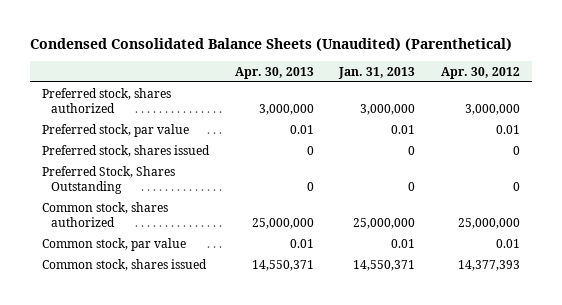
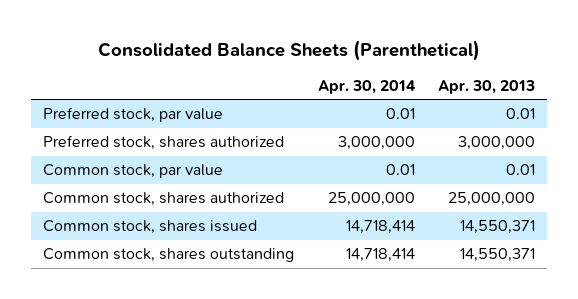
- Condensed Consolidated Balance Sheets (Unaudited) (Parenthetical)
+ Consolidated Balance Sheets (Parenthetical)
- | Apr. 30, 2013 | Jan. 31, 2013 | Apr. 30, 2012
+ | Apr. 30, 2014 | Apr. 30, 2013
- Preferred stock, shares issued | 0 | 0 | 0
- Preferred Stock, Shares Outstanding | 0 | 0 | 0
moved down: Preferred stock, shares authorized | 3,000,000 | 3,000,000
moved down: Common stock, shares authorized | 25,000,000 | 25,000,000
+ Common stock, shares outstanding | 14,718,414 | 14,550,371

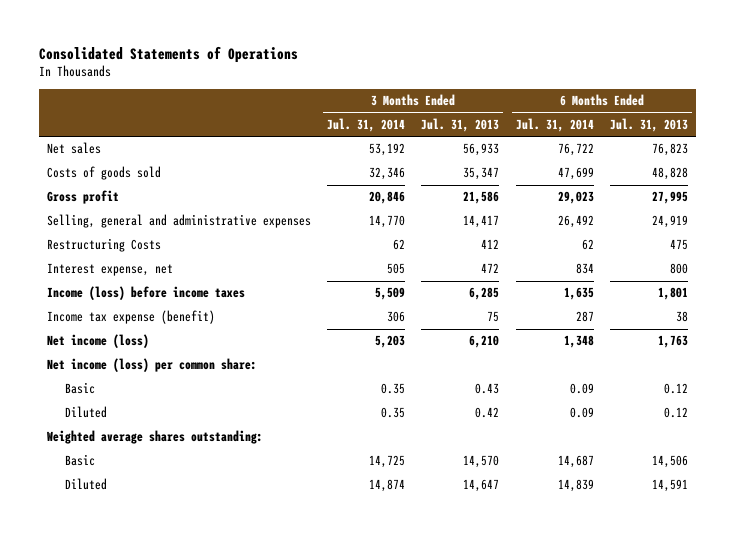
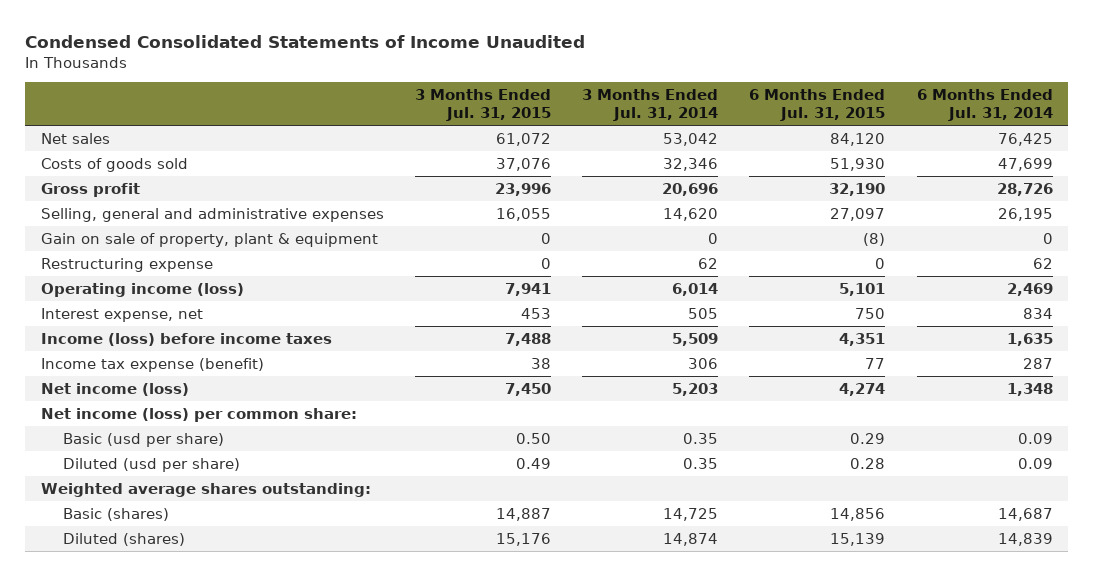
- Consolidated Statements of Operations
+ Condensed Consolidated Statements of Income Unaudited
- | 3 Months Ended Jul. 31, 2014 | 3 Months Ended Jul. 31, 2013 | 6 Months Ended Jul. 31, 2014 | 6 Months Ended Jul. 31, 2013
+ | 3 Months Ended Jul. 31, 2015 | 3 Months Ended Jul. 31, 2014 | 6 Months Ended Jul. 31, 2015 | 6 Months Ended Jul. 31, 2014
- Net sales | 53,192 | 56,933 | 76,722 | 76,823
+ Net sales | 61,072 | 53,042 | 84,120 | 76,425
- Gross profit | 20,846 | 21,586 | 29,023 | 27,995
- Selling, general and administrative expenses | 14,770 | 14,417 | 26,492 | 24,919
- Restructuring Costs | 62 | 412 | 62 | 475
+ Gross profit | 23,996 | 20,696 | 32,190 | 28,726
+ Selling, general and administrative expenses | 16,055 | 14,620 | 27,097 | 26,195
+ Gain on sale of property, plant & equipment | 0 | 0 | (8) | 0
+ Restructuring expense | 0 | 62 | 0 | 62
+ Operating income (loss) | 7,941 | 6,014 | 5,101 | 2,469
- Basic | 0.35 | 0.43 | 0.09 | 0.12
- Diluted | 0.35 | 0.42 | 0.09 | 0.12
+ Basic (usd per share) | 0.50 | 0.35 | 0.29 | 0.09
+ Diluted (usd per share) | 0.49 | 0.35 | 0.28 | 0.09
- Basic | 14,725 | 14,570 | 14,687 | 14,506
- Diluted | 14,874 | 14,647 | 14,839 | 14,591
+ Basic (shares) | 14,887 | 14,725 | 14,856 | 14,687
+ Diluted (shares) | 15,176 | 14,874 | 15,139 | 14,839

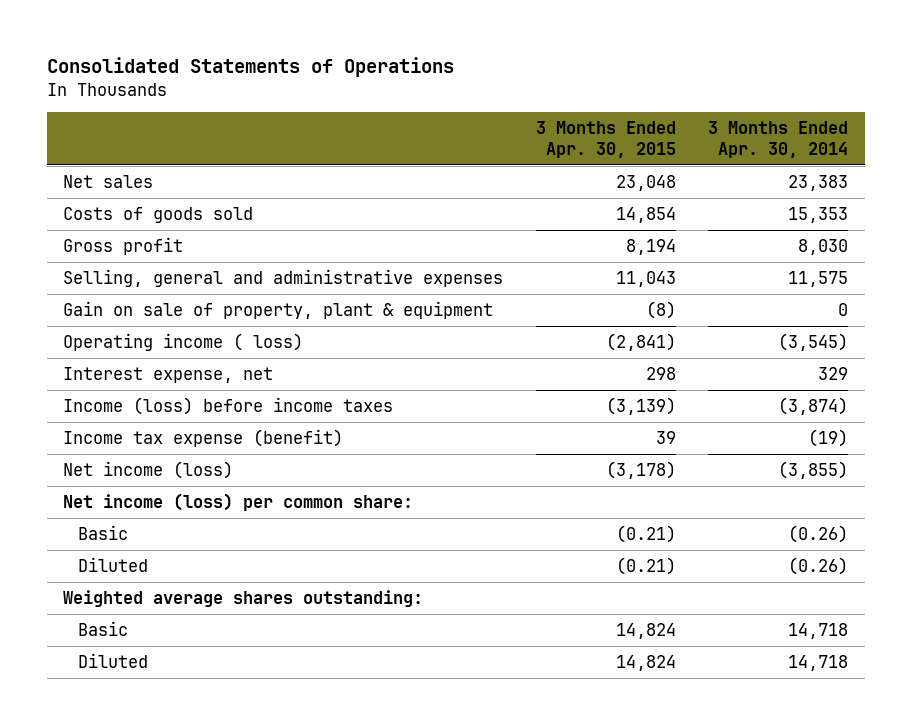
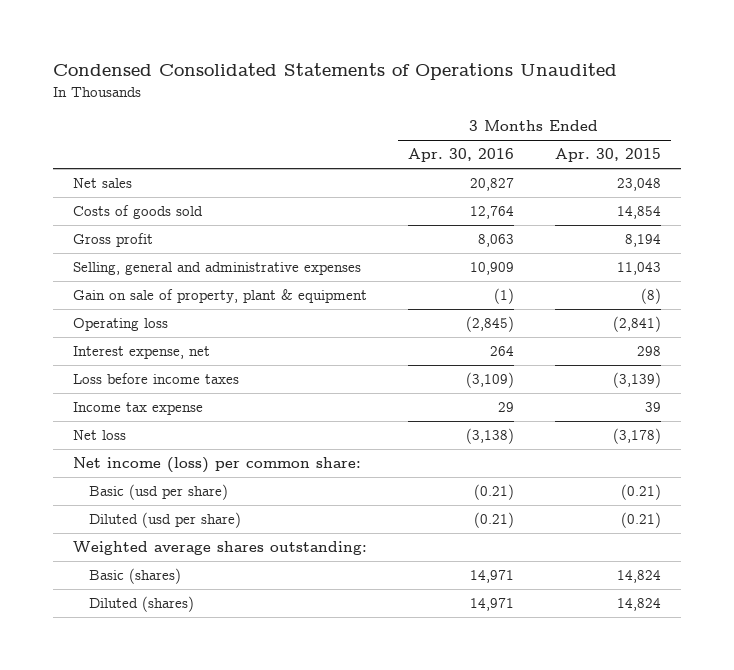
- Consolidated Statements of Operations
+ Condensed Consolidated Statements of Operations Unaudited
- | 3 Months Ended Apr. 30, 2015 | 3 Months Ended Apr. 30, 2014
+ | 3 Months Ended Apr. 30, 2016 | 3 Months Ended Apr. 30, 2015
- Operating income ( loss) | (2,841) | (3,545)
+ Operating loss | (2,845) | (2,841)
- Income (loss) before income taxes | (3,139) | (3,874)
- Income tax expense (benefit) | 39 | (19)
- Net income (loss) | (3,178) | (3,855)
+ Loss before income taxes | (3,109) | (3,139)
+ Income tax expense | 29 | 39
+ Net loss | (3,138) | (3,178)
- Basic | (0.21) | (0.26)
- Diluted | (0.21) | (0.26)
+ Basic (usd per share) | (0.21) | (0.21)
+ Diluted (usd per share) | (0.21) | (0.21)
- Basic | 14,824 | 14,718
- Diluted | 14,824 | 14,718
+ Basic (shares) | 14,971 | 14,824
+ Diluted (shares) | 14,971 | 14,824

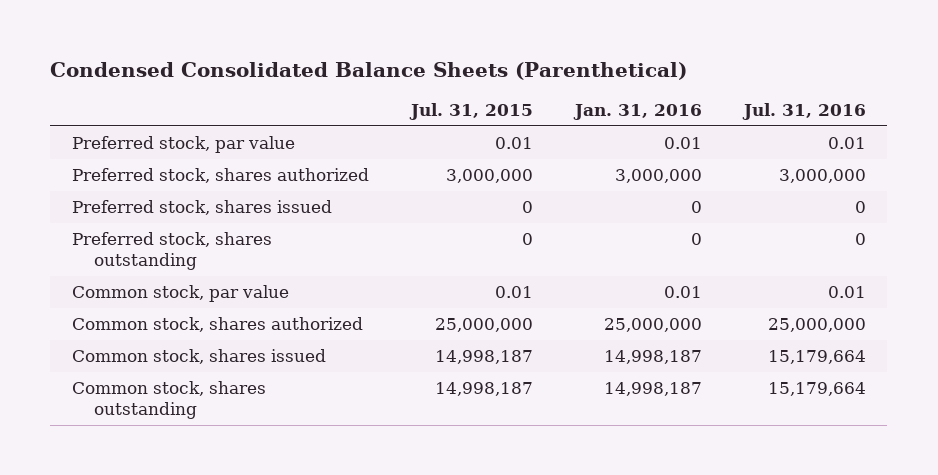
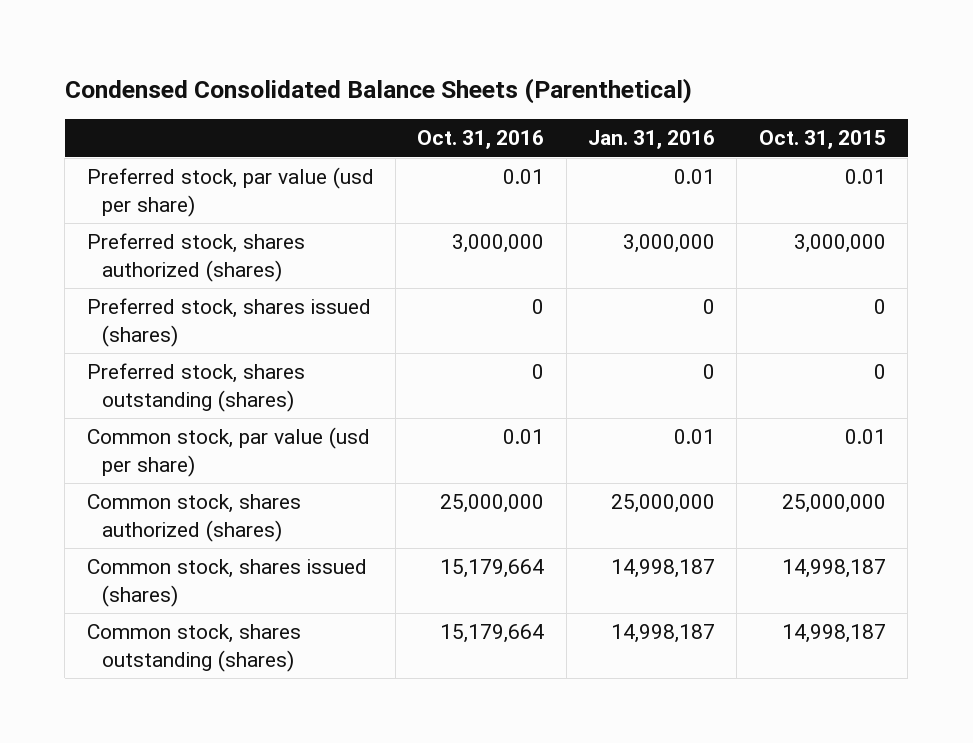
- | Jul. 31, 2015 | Jan. 31, 2016 | Jul. 31, 2016
+ | Oct. 31, 2016 | Jan. 31, 2016 | Oct. 31, 2015
- Preferred stock, par value | 0.01 | 0.01 | 0.01
- Preferred stock, shares authorized | 3,000,000 | 3,000,000 | 3,000,000
- Preferred stock, shares issued | 0 | 0 | 0
- Preferred stock, shares outstanding | 0 | 0 | 0
- Common stock, par value | 0.01 | 0.01 | 0.01
- Common stock, shares authorized | 25,000,000 | 25,000,000 | 25,000,000
- Common stock, shares issued | 14,998,187 | 14,998,187 | 15,179,664
- Common stock, shares outstanding | 14,998,187 | 14,998,187 | 15,179,664
+ Preferred stock, par value (usd per share) | 0.01 | 0.01 | 0.01
+ Preferred stock, shares authorized (shares) | 3,000,000 | 3,000,000 | 3,000,000
+ Preferred stock, shares issued (shares) | 0 | 0 | 0
+ Preferred stock, shares outstanding (shares) | 0 | 0 | 0
+ Common stock, par value (usd per share) | 0.01 | 0.01 | 0.01
+ Common stock, shares authorized (shares) | 25,000,000 | 25,000,000 | 25,000,000
+ Common stock, shares issued (shares) | 15,179,664 | 14,998,187 | 14,998,187
+ Common stock, shares outstanding (shares) | 15,179,664 | 14,998,187 | 14,998,187

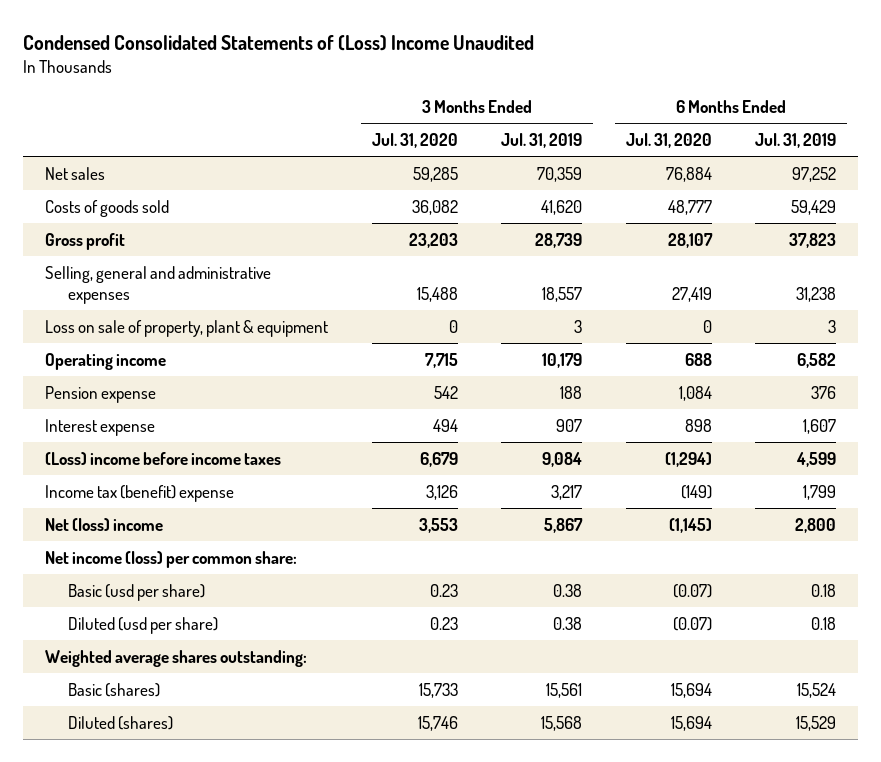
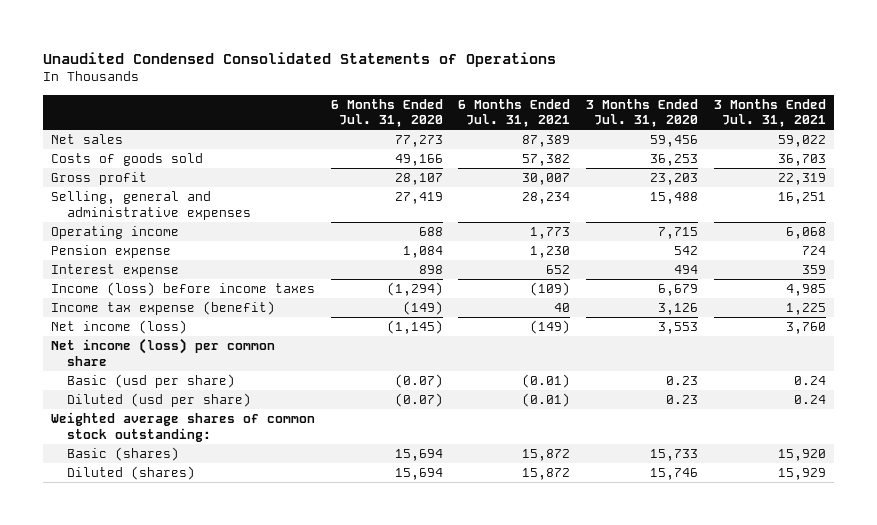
- Condensed Consolidated Statements of (Loss) Income Unaudited
+ Unaudited Condensed Consolidated Statements of Operations
- | 3 Months Ended Jul. 31, 2020 | 3 Months Ended Jul. 31, 2019 | 6 Months Ended Jul. 31, 2020 | 6 Months Ended Jul. 31, 2019
+ | 6 Months Ended Jul. 31, 2020 | 6 Months Ended Jul. 31, 2021 | 3 Months Ended Jul. 31, 2020 | 3 Months Ended Jul. 31, 2021
- Net sales | 59,285 | 70,359 | 76,884 | 97,252
- Costs of goods sold | 36,082 | 41,620 | 48,777 | 59,429
+ Net sales | 77,273 | 87,389 | 59,456 | 59,022
+ Costs of goods sold | 49,166 | 57,382 | 36,253 | 36,703
- Loss on sale of property, plant & equipment | 0 | 3 | 0 | 3
- (Loss) income before income taxes | 6,679 | 9,084 | (1,294) | 4,599
- Income tax (benefit) expense | 3,126 | 3,217 | (149) | 1,799
- Net (loss) income | 3,553 | 5,867 | (1,145) | 2,800
- Net income (loss) per common share:
+ Income (loss) before income taxes | (1,294) | (109) | 6,679 | 4,985
+ Income tax expense (benefit) | (149) | 40 | 3,126 | 1,225
+ Net income (loss) | (1,145) | (149) | 3,553 | 3,760
+ Net income (loss) per common share
- Weighted average shares outstanding:
+ Weighted average shares of common stock outstanding:

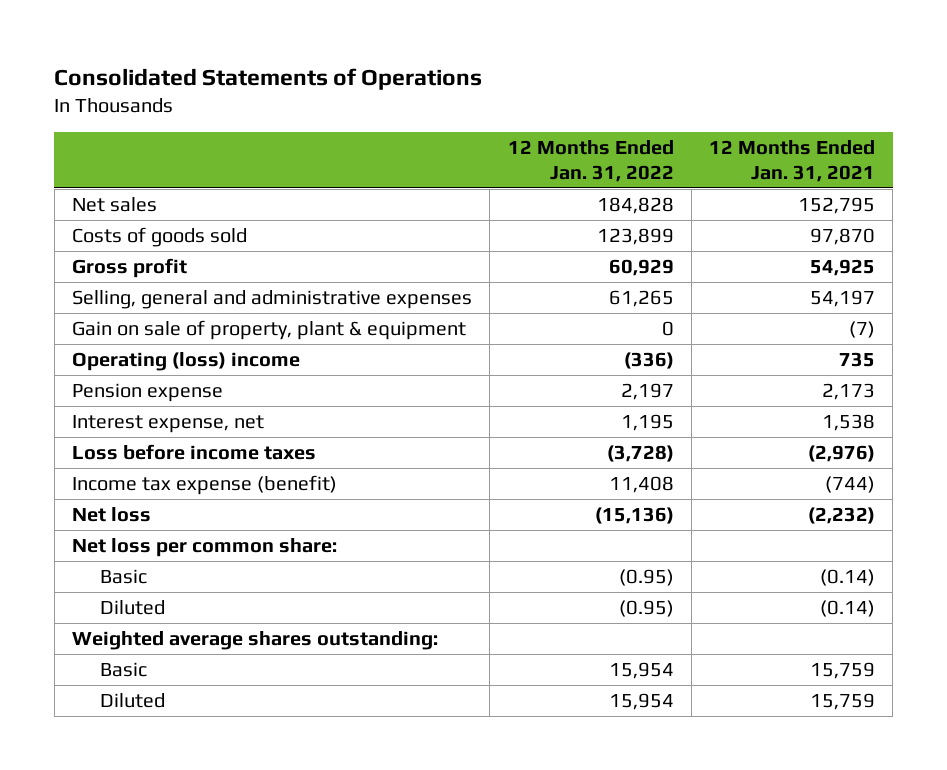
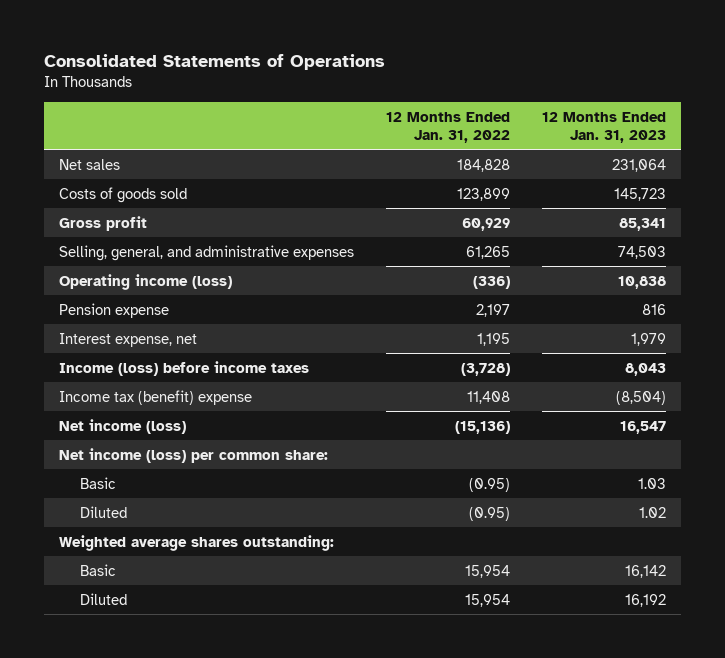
- | 12 Months Ended Jan. 31, 2022 | 12 Months Ended Jan. 31, 2021
+ | 12 Months Ended Jan. 31, 2022 | 12 Months Ended Jan. 31, 2023
- Selling, general and administrative expenses | 61,265 | 54,197
- Gain on sale of property, plant & equipment | 0 | (7)
- Operating (loss) income | (336) | 735
+ Selling, general, and administrative expenses | 61,265 | 74,503
+ Operating income (loss) | (336) | 10,838
- Loss before income taxes | (3,728) | (2,976)
- Income tax expense (benefit) | 11,408 | (744)
- Net loss | (15,136) | (2,232)
- Net loss per common share:
+ Income (loss) before income taxes | (3,728) | 8,043
+ Income tax (benefit) expense | 11,408 | (8,504)
+ Net income (loss) | (15,136) | 16,547
+ Net income (loss) per common share:

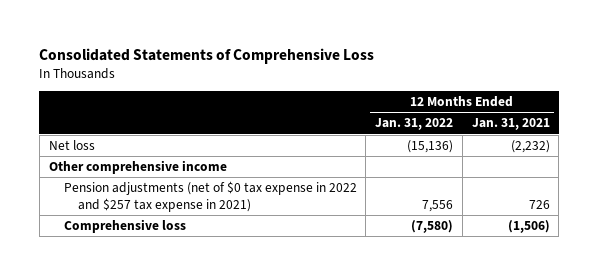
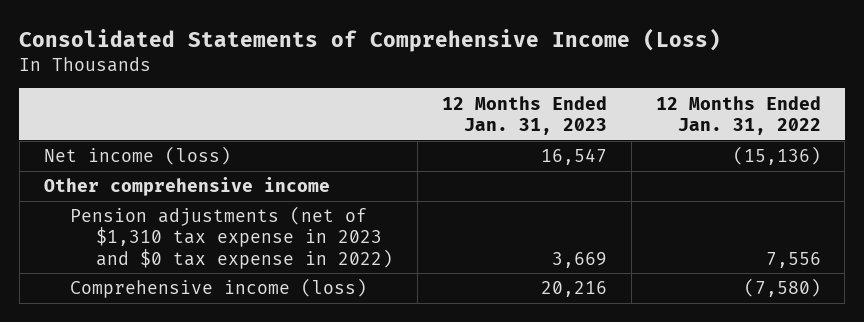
- Consolidated Statements of Comprehensive Loss
+ Consolidated Statements of Comprehensive Income (Loss)
- | 12 Months Ended Jan. 31, 2022 | 12 Months Ended Jan. 31, 2021
+ | 12 Months Ended Jan. 31, 2023 | 12 Months Ended Jan. 31, 2022
- Net loss | (15,136) | (2,232)
+ Net income (loss) | 16,547 | (15,136)
- Pension adjustments (net of $0 tax expense in 2022 and $257 tax expense in 2021) | 7,556 | 726
- Comprehensive loss | (7,580) | (1,506)
+ Pension adjustments (net of $1,310 tax expense in 2023 and $0 tax expense in 2022) | 3,669 | 7,556
+ Comprehensive income (loss) | 20,216 | (7,580)

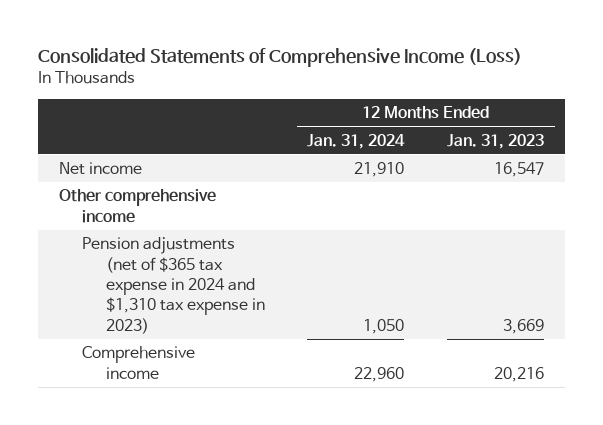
- | 12 Months Ended Jan. 31, 2023 | 12 Months Ended Jan. 31, 2022
+ | 12 Months Ended Jan. 31, 2024 | 12 Months Ended Jan. 31, 2023
- Net income (loss) | 16,547 | (15,136)
+ Net income | 21,910 | 16,547
- Pension adjustments (net of $1,310 tax expense in 2023 and $0 tax expense in 2022) | 3,669 | 7,556
- Comprehensive income (loss) | 20,216 | (7,580)
+ Pension adjustments (net of $365 tax expense in 2024 and $1,310 tax expense in 2023) | 1,050 | 3,669
+ Comprehensive income | 22,960 | 20,216

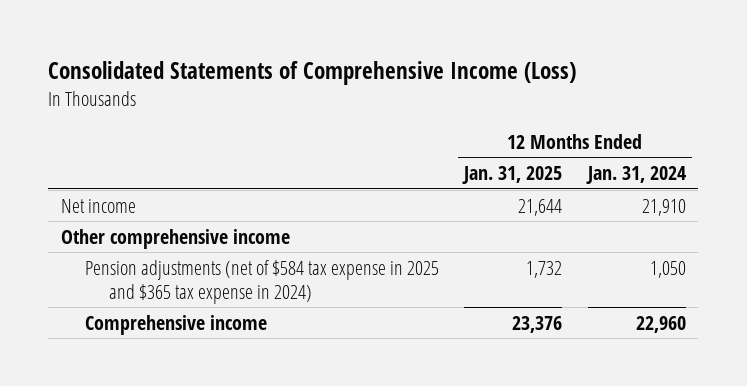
- | 12 Months Ended Jan. 31, 2024 | 12 Months Ended Jan. 31, 2023
+ | 12 Months Ended Jan. 31, 2025 | 12 Months Ended Jan. 31, 2024
- Pension adjustments (net of $365 tax expense in 2024 and $1,310 tax expense in 2023) | 1,050 | 3,669
+ Pension adjustments (net of $584 tax expense in 2025 and $365 tax expense in 2024) | 1,732 | 1,050

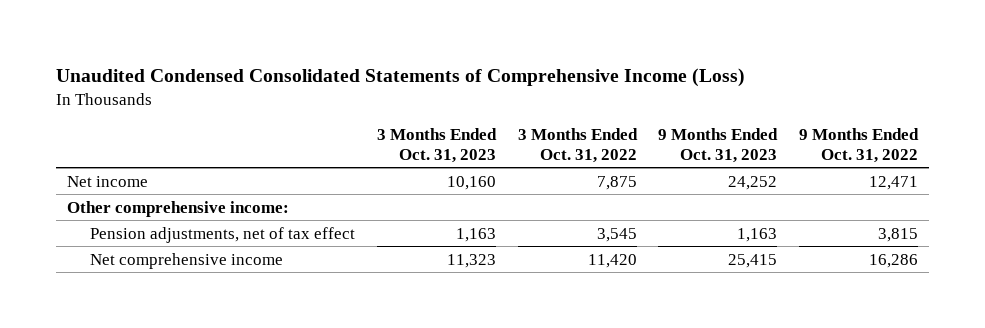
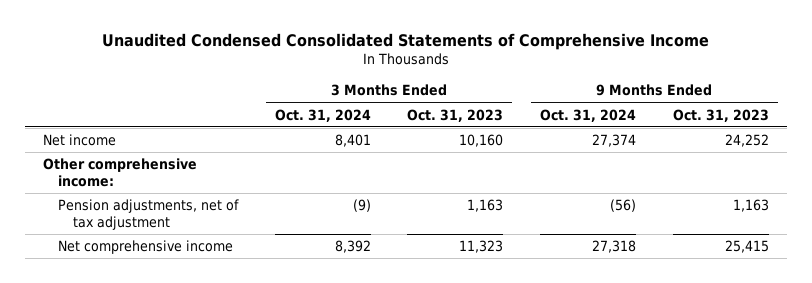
- Unaudited Condensed Consolidated Statements of Comprehensive Income (Loss)
+ Unaudited Condensed Consolidated Statements of Comprehensive Income
- | 3 Months Ended Oct. 31, 2023 | 3 Months Ended Oct. 31, 2022 | 9 Months Ended Oct. 31, 2023 | 9 Months Ended Oct. 31, 2022
+ | 3 Months Ended Oct. 31, 2024 | 3 Months Ended Oct. 31, 2023 | 9 Months Ended Oct. 31, 2024 | 9 Months Ended Oct. 31, 2023
- Pension adjustments, net of tax effect | 1,163 | 3,545 | 1,163 | 3,815
+ Pension adjustments, net of tax adjustment | (9) | 1,163 | (56) | 1,163

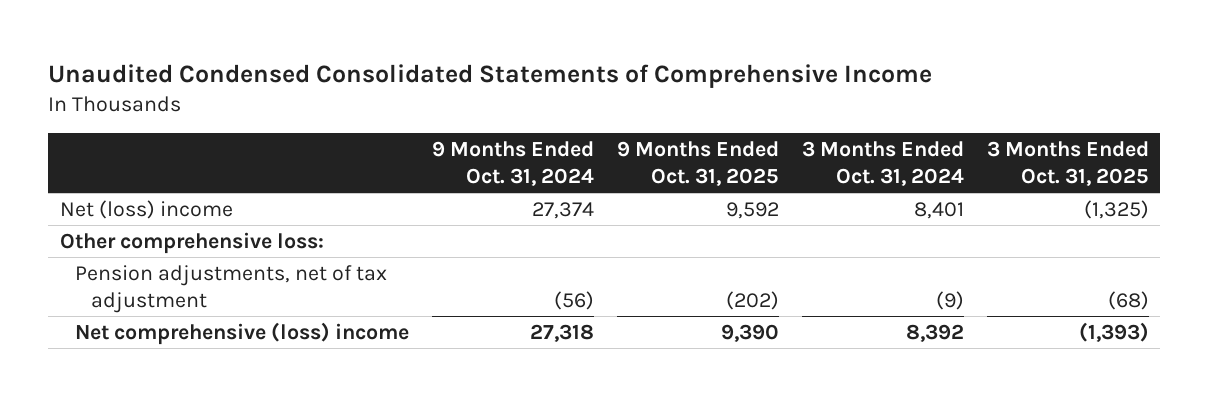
- | 3 Months Ended Oct. 31, 2024 | 3 Months Ended Oct. 31, 2023 | 9 Months Ended Oct. 31, 2024 | 9 Months Ended Oct. 31, 2023
+ | 9 Months Ended Oct. 31, 2024 | 9 Months Ended Oct. 31, 2025 | 3 Months Ended Oct. 31, 2024 | 3 Months Ended Oct. 31, 2025
- Net income | 8,401 | 10,160 | 27,374 | 24,252
- Other comprehensive income:
+ Net (loss) income | 27,374 | 9,592 | 8,401 | (1,325)
+ Other comprehensive loss:
- Net comprehensive income | 8,392 | 11,323 | 27,318 | 25,415
+ Net comprehensive (loss) income | 27,318 | 9,390 | 8,392 | (1,393)

